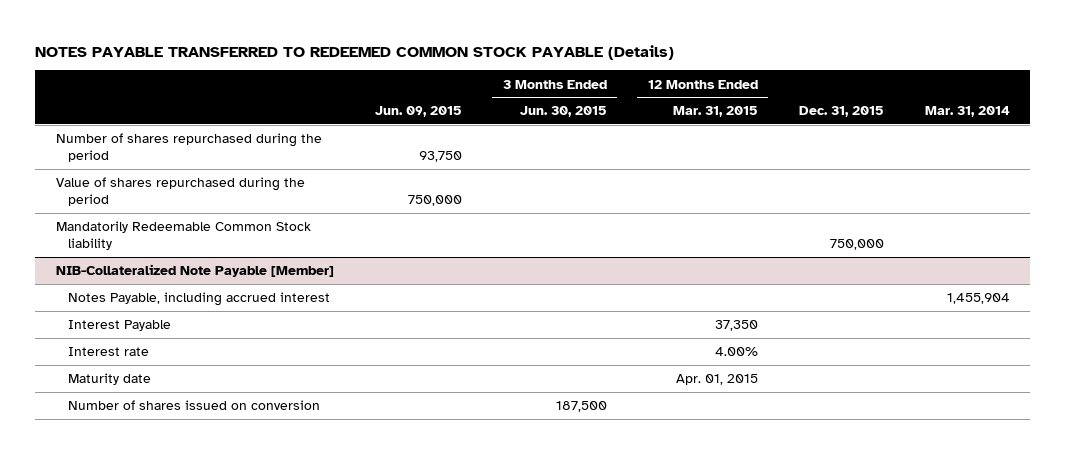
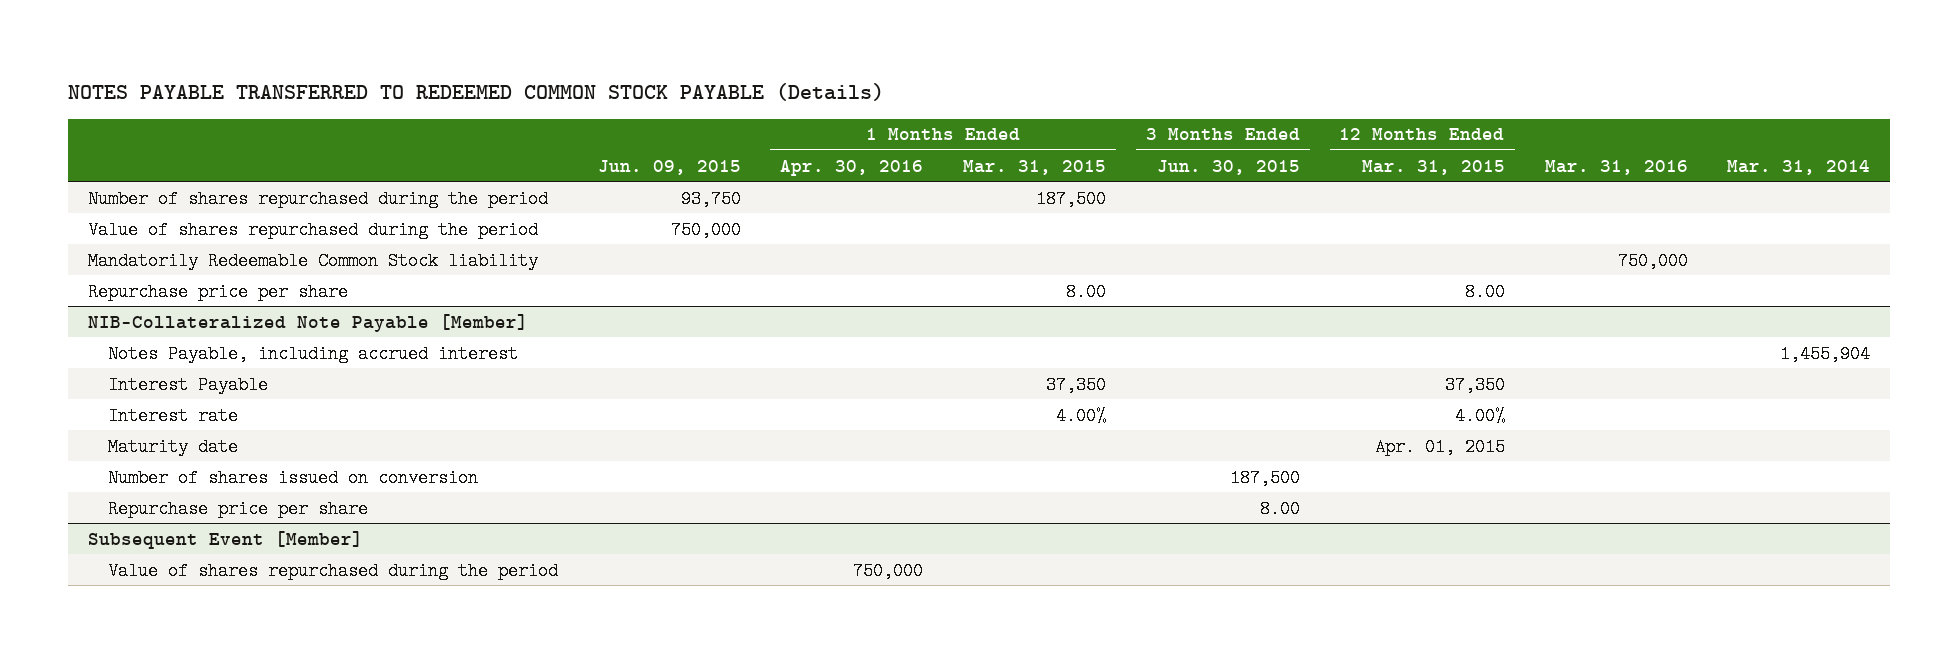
- | Jun. 09, 2015 | 3 Months Ended Jun. 30, 2015 | 12 Months Ended Mar. 31, 2015 | Dec. 31, 2015 | Mar. 31, 2014
+ | Jun. 09, 2015 | 1 Months Ended Apr. 30, 2016 | 1 Months Ended Mar. 31, 2015 | 3 Months Ended Jun. 30, 2015 | 12 Months Ended Mar. 31, 2015 | Mar. 31, 2016 | Mar. 31, 2014
+ Repurchase price per share | | | 8.00 | | 8.00 | |
@ NIB-Collateralized Note Payable [Member]
+ Repurchase price per share | | | | 8.00 | | |
+ Subsequent Event [Member]
+ Value of shares repurchased during the period | | 750,000 | | | | |

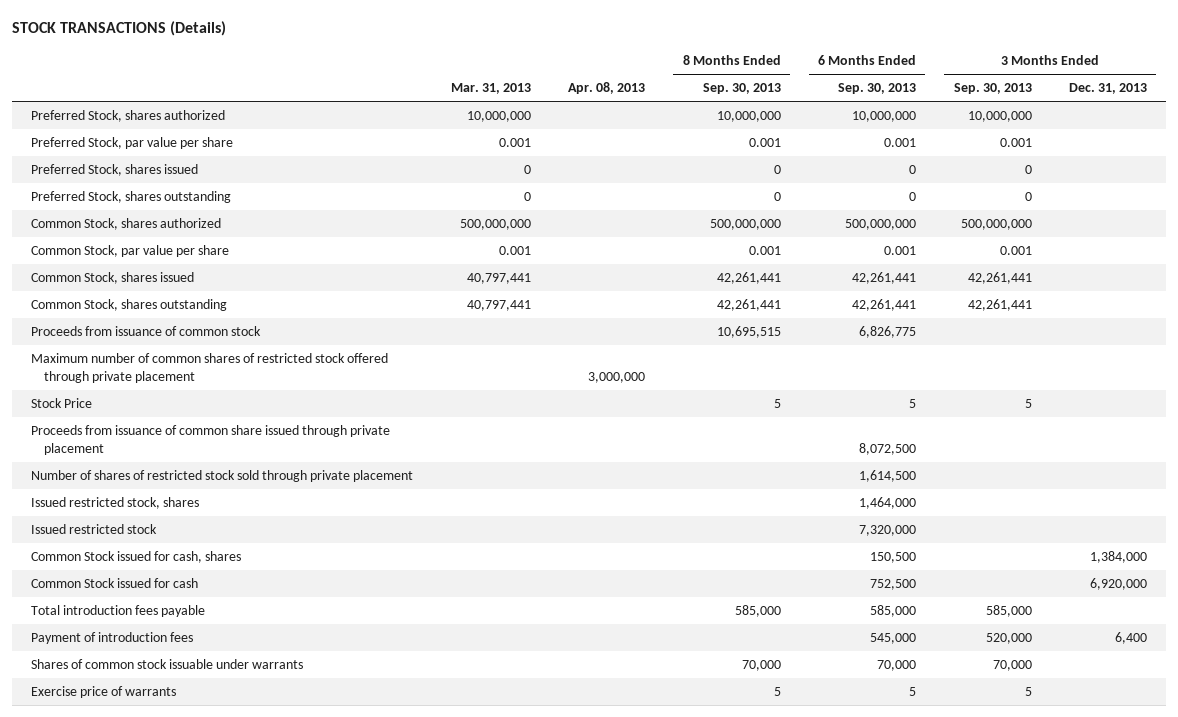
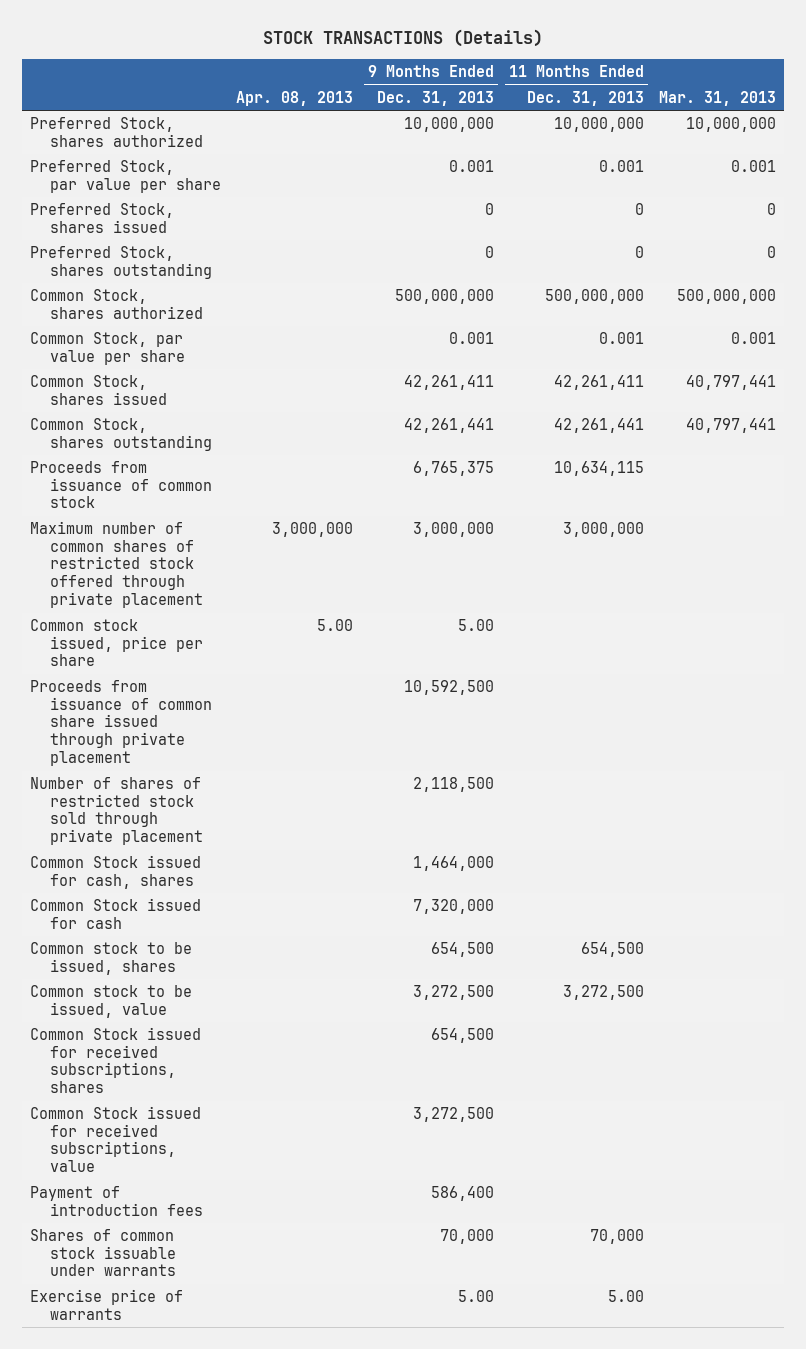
- | Mar. 31, 2013 | Apr. 08, 2013 | 8 Months Ended Sep. 30, 2013 | 6 Months Ended Sep. 30, 2013 | 3 Months Ended Sep. 30, 2013 | 3 Months Ended Dec. 31, 2013
+ | Apr. 08, 2013 | 9 Months Ended Dec. 31, 2013 | 11 Months Ended Dec. 31, 2013 | Mar. 31, 2013
- Stock Price | | | 5 | 5 | 5 |
+ Common stock issued, price per share | 5.00 | 5.00 | |
- Issued restricted stock, shares | | | | 1,464,000 | |
- Issued restricted stock | | | | 7,320,000 | |
- Total introduction fees payable | | | 585,000 | 585,000 | 585,000 |
+ Common stock to be issued, shares | | 654,500 | 654,500 |
+ Common stock to be issued, value | | 3,272,500 | 3,272,500 |
+ Common Stock issued for received subscriptions, shares | | 654,500 | |
+ Common Stock issued for received subscriptions, value | | 3,272,500 | |

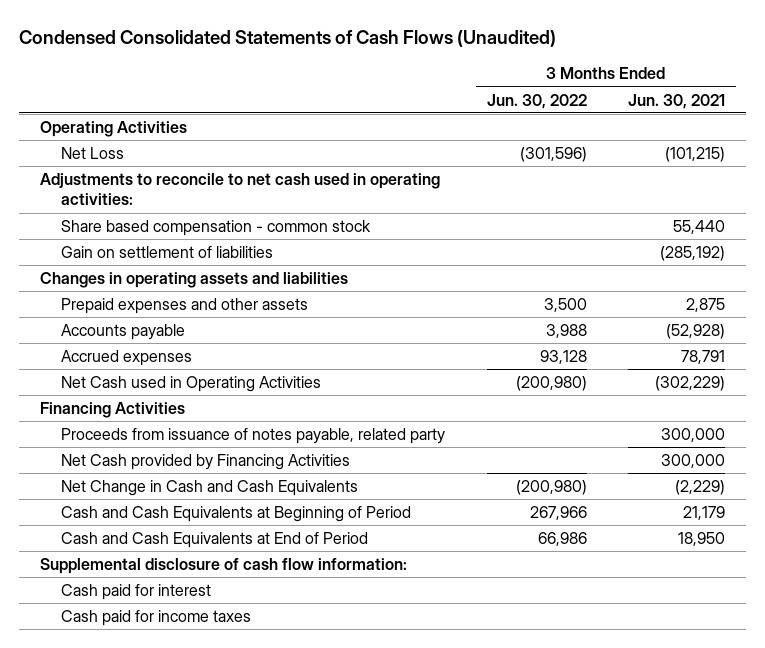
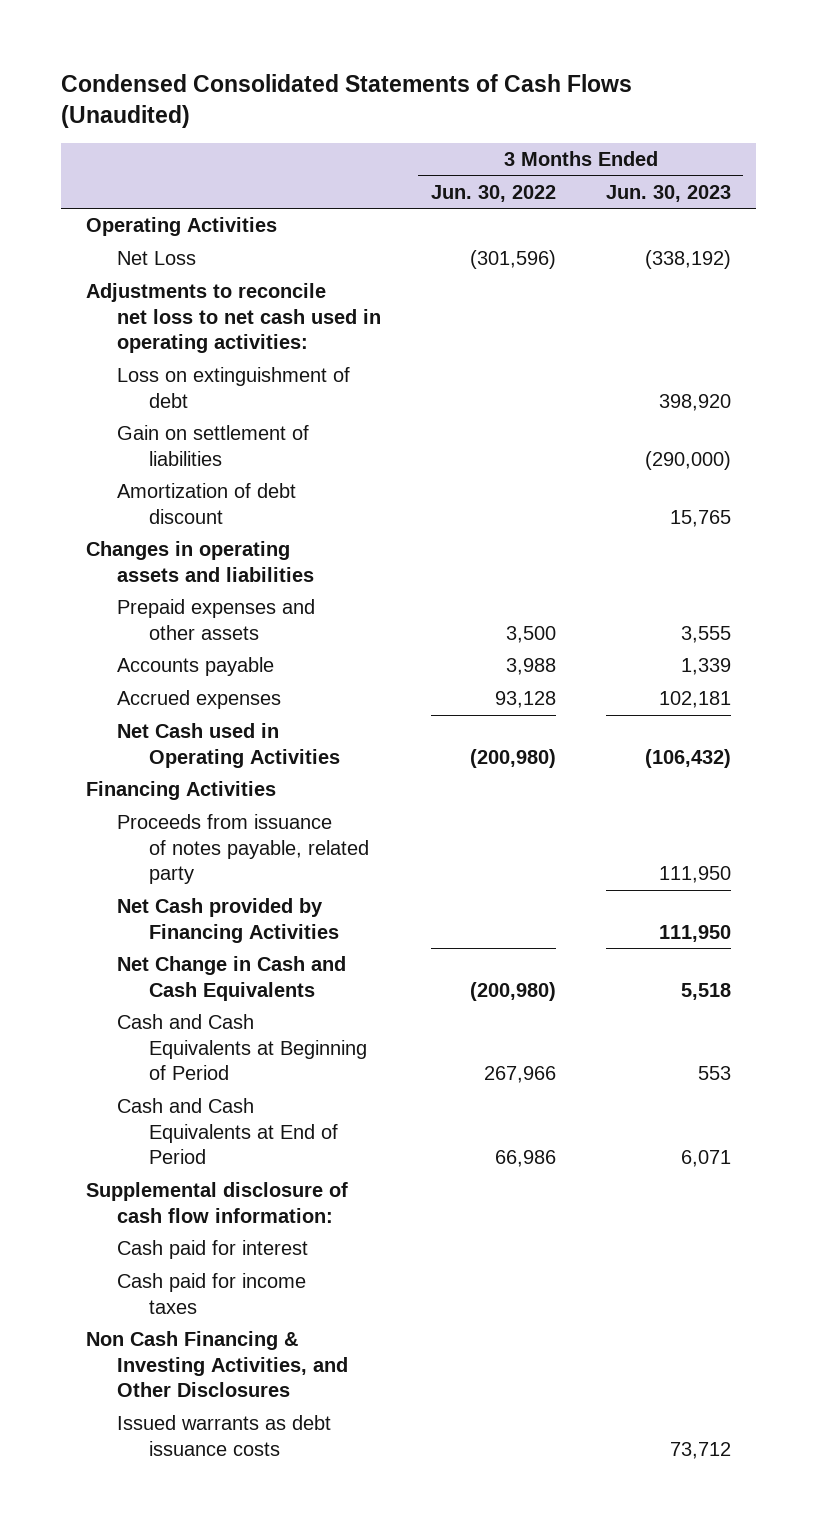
- | 3 Months Ended Jun. 30, 2022 | 3 Months Ended Jun. 30, 2021
+ | 3 Months Ended Jun. 30, 2022 | 3 Months Ended Jun. 30, 2023
- Adjustments to reconcile to net cash used in operating activities:
- Share based compensation - common stock | | 55,440
+ Adjustments to reconcile net loss to net cash used in operating activities:
+ Loss on extinguishment of debt | | 398,920
+ Amortization of debt discount | | 15,765
+ Non Cash Financing & Investing Activities, and Other Disclosures
+ Issued warrants as debt issuance costs | | 73,712

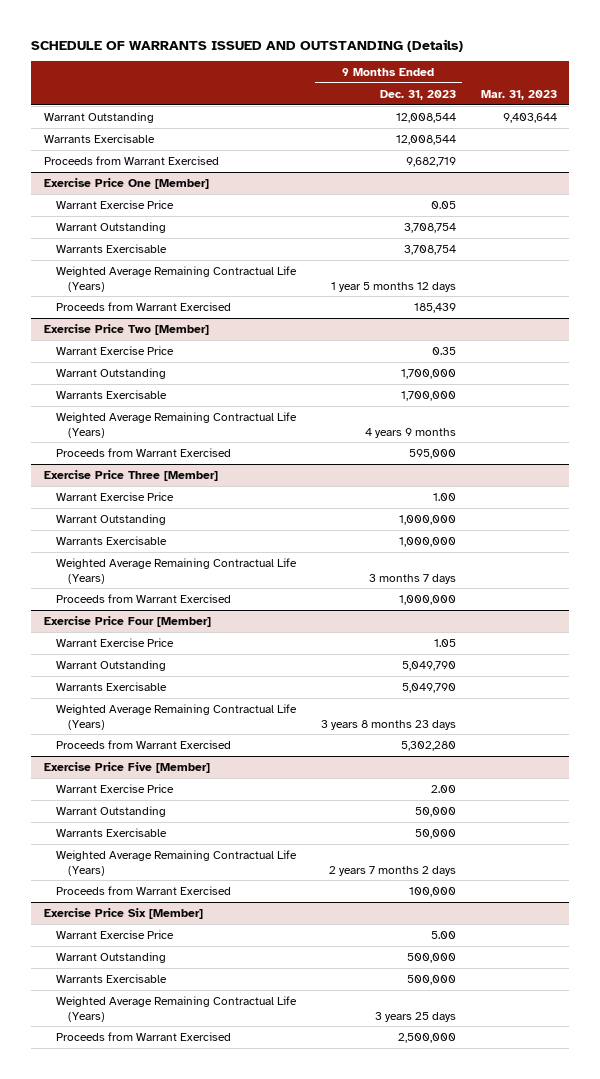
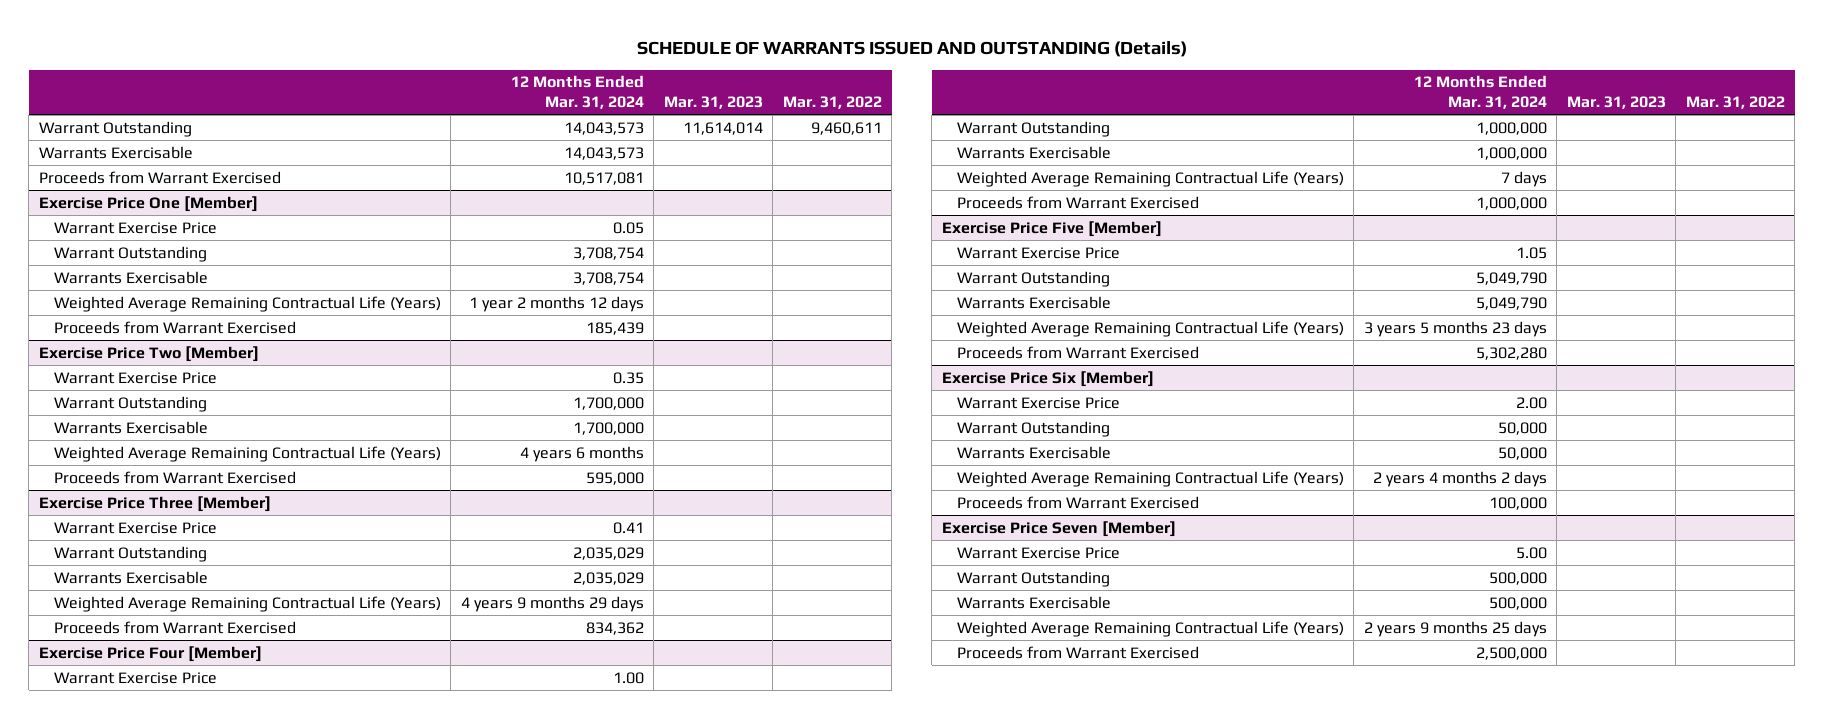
- | 9 Months Ended Dec. 31, 2023 | Mar. 31, 2023
+ | 12 Months Ended Mar. 31, 2024 | Mar. 31, 2023 | Mar. 31, 2022
- Warrant Outstanding | 12,008,544 | 9,403,644
+ Warrant Outstanding | 14,043,573 | 11,614,014 | 9,460,611
+ Exercise Price Seven [Member]
+ Warrant Exercise Price | 5.00 | |
+ Warrant Outstanding | 500,000 | |
+ Warrants Exercisable | 500,000 | |
+ Weighted Average Remaining Contractual Life (Years) | 2 years 9 months 25 days | |
+ Proceeds from Warrant Exercised | 2,500,000 | |

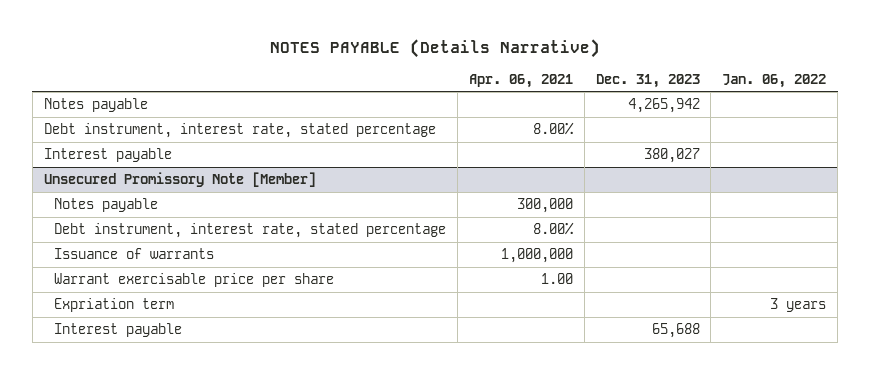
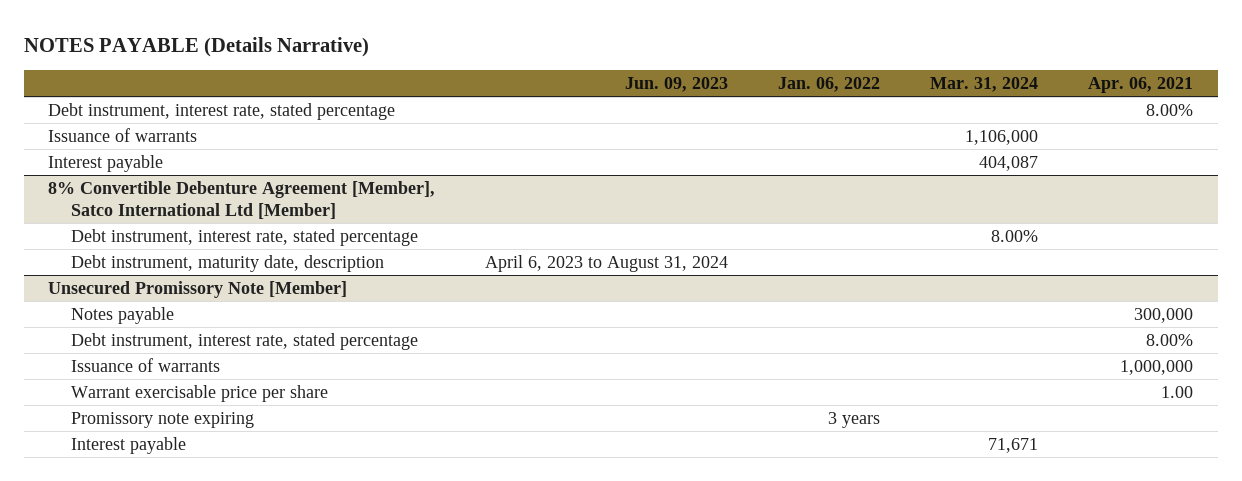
- | Apr. 06, 2021 | Dec. 31, 2023 | Jan. 06, 2022
+ | Jun. 09, 2023 | Jan. 06, 2022 | Mar. 31, 2024 | Apr. 06, 2021
- Notes payable | | 4,265,942 |
+ Issuance of warrants | | | 1,106,000 |
+ 8% Convertible Debenture Agreement [Member], Satco International Ltd [Member]
+ Debt instrument, interest rate, stated percentage | | | 8.00% |
+ Debt instrument, maturity date, description | April 6, 2023 to August 31, 2024 | | |
@ Unsecured Promissory Note [Member]
- Expriation term | | | 3 years
+ Promissory note expiring | | 3 years | |

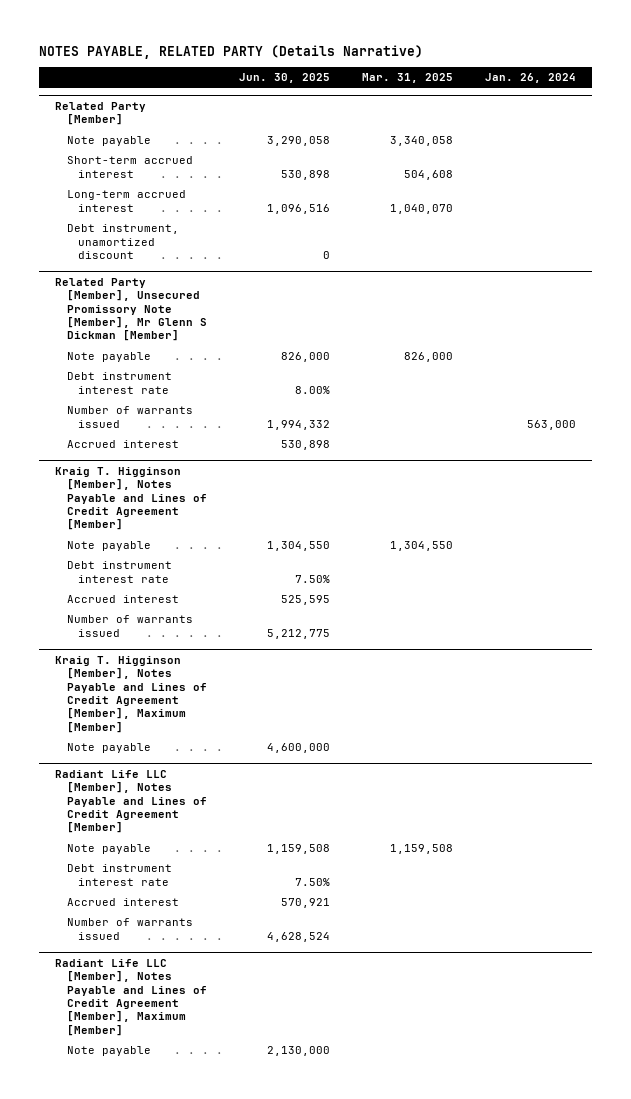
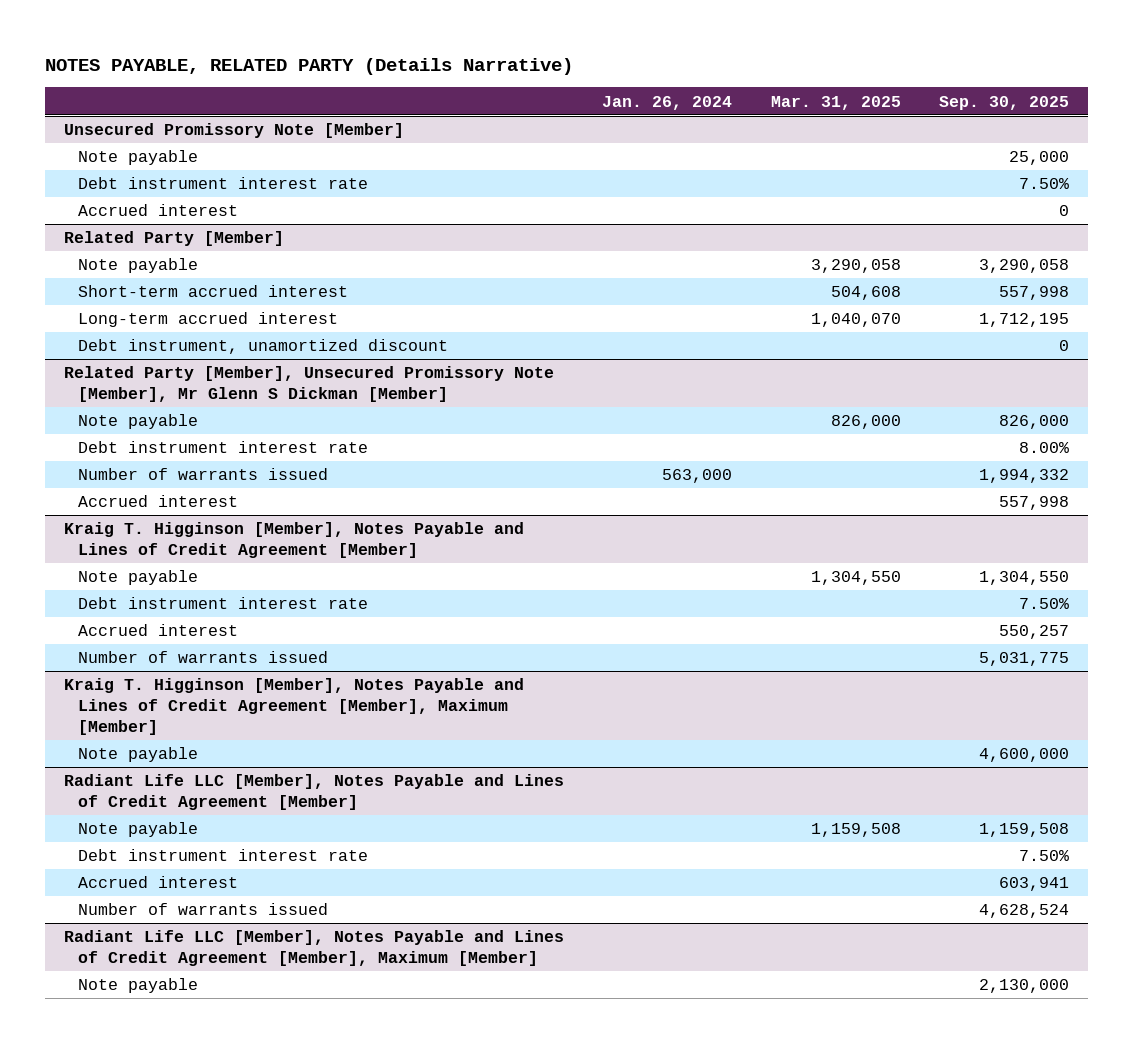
- | Jun. 30, 2025 | Mar. 31, 2025 | Jan. 26, 2024
+ | Jan. 26, 2024 | Mar. 31, 2025 | Sep. 30, 2025
+ Unsecured Promissory Note [Member]
+ Note payable | | | 25,000
+ Debt instrument interest rate | | | 7.50%
+ Accrued interest | | | 0
@ Related Party [Member]
- Note payable | 3,290,058 | 3,340,058 |
+ Note payable | | 3,290,058 | 3,290,058

